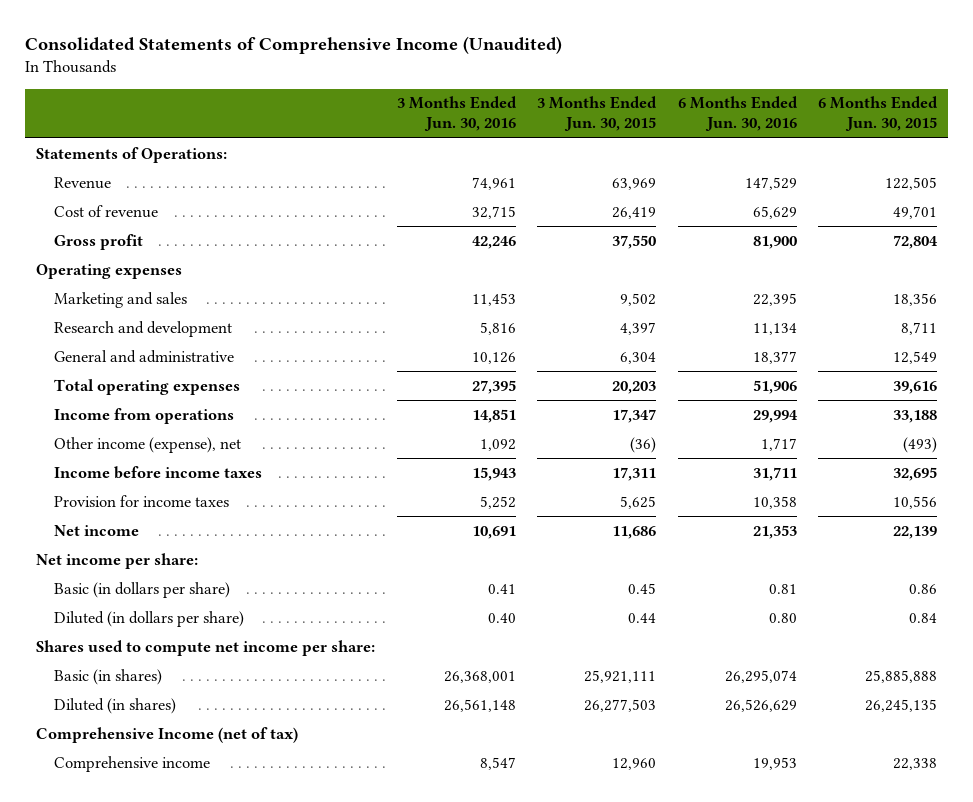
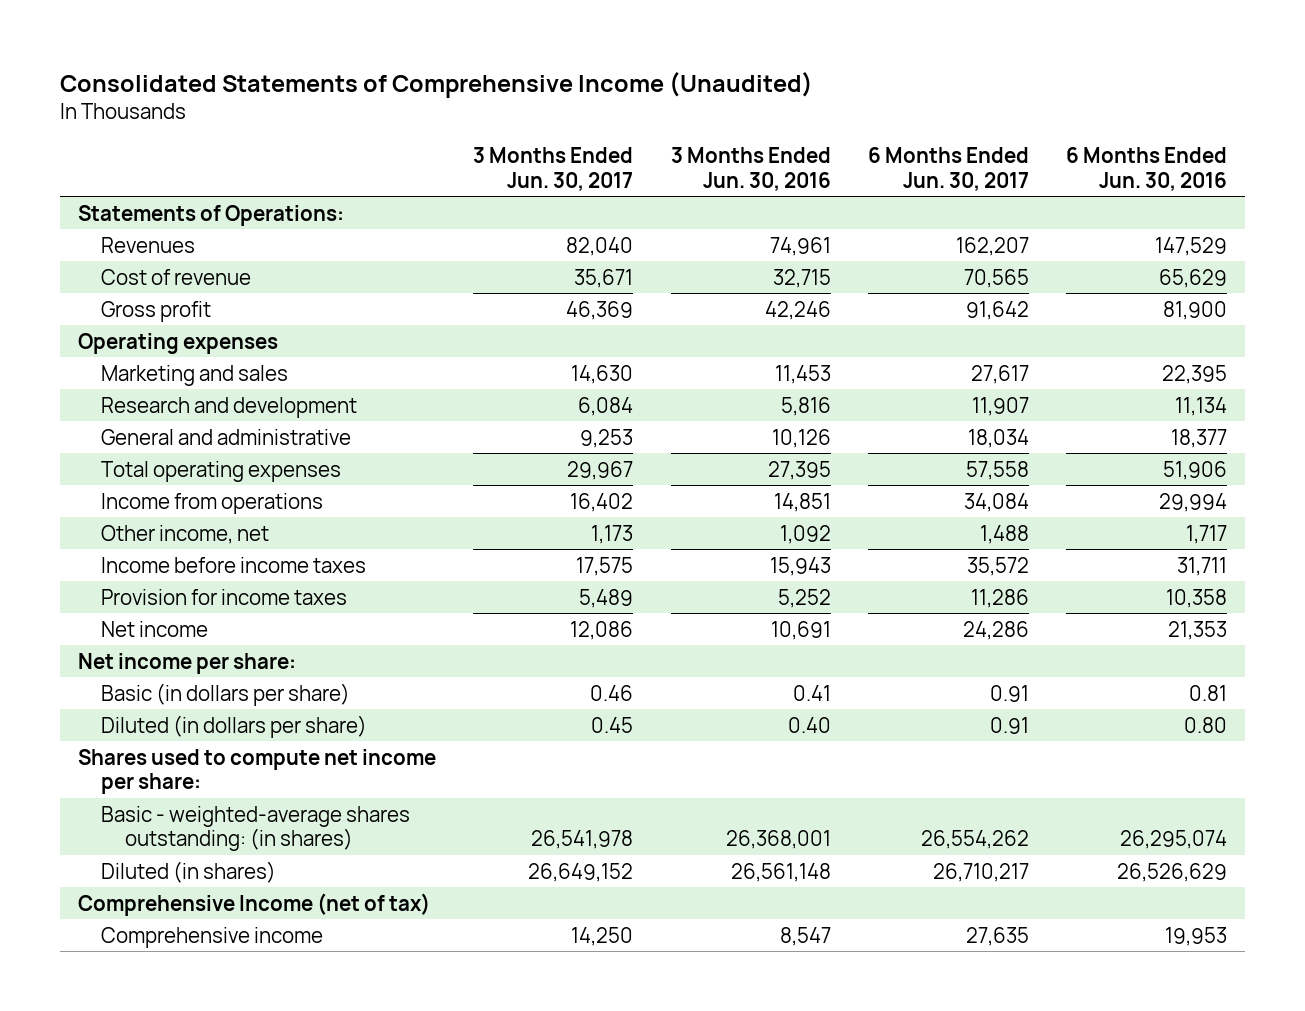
- | 3 Months Ended Jun. 30, 2016 | 3 Months Ended Jun. 30, 2015 | 6 Months Ended Jun. 30, 2016 | 6 Months Ended Jun. 30, 2015
+ | 3 Months Ended Jun. 30, 2017 | 3 Months Ended Jun. 30, 2016 | 6 Months Ended Jun. 30, 2017 | 6 Months Ended Jun. 30, 2016
- Revenue | 74,961 | 63,969 | 147,529 | 122,505
+ Revenues | 82,040 | 74,961 | 162,207 | 147,529
- Other income (expense), net | 1,092 | (36) | 1,717 | (493)
+ Other income, net | 1,173 | 1,092 | 1,488 | 1,717
- Basic (in shares) | 26,368,001 | 25,921,111 | 26,295,074 | 25,885,888
+ Basic - weighted-average shares outstanding: (in shares) | 26,541,978 | 26,368,001 | 26,554,262 | 26,295,074

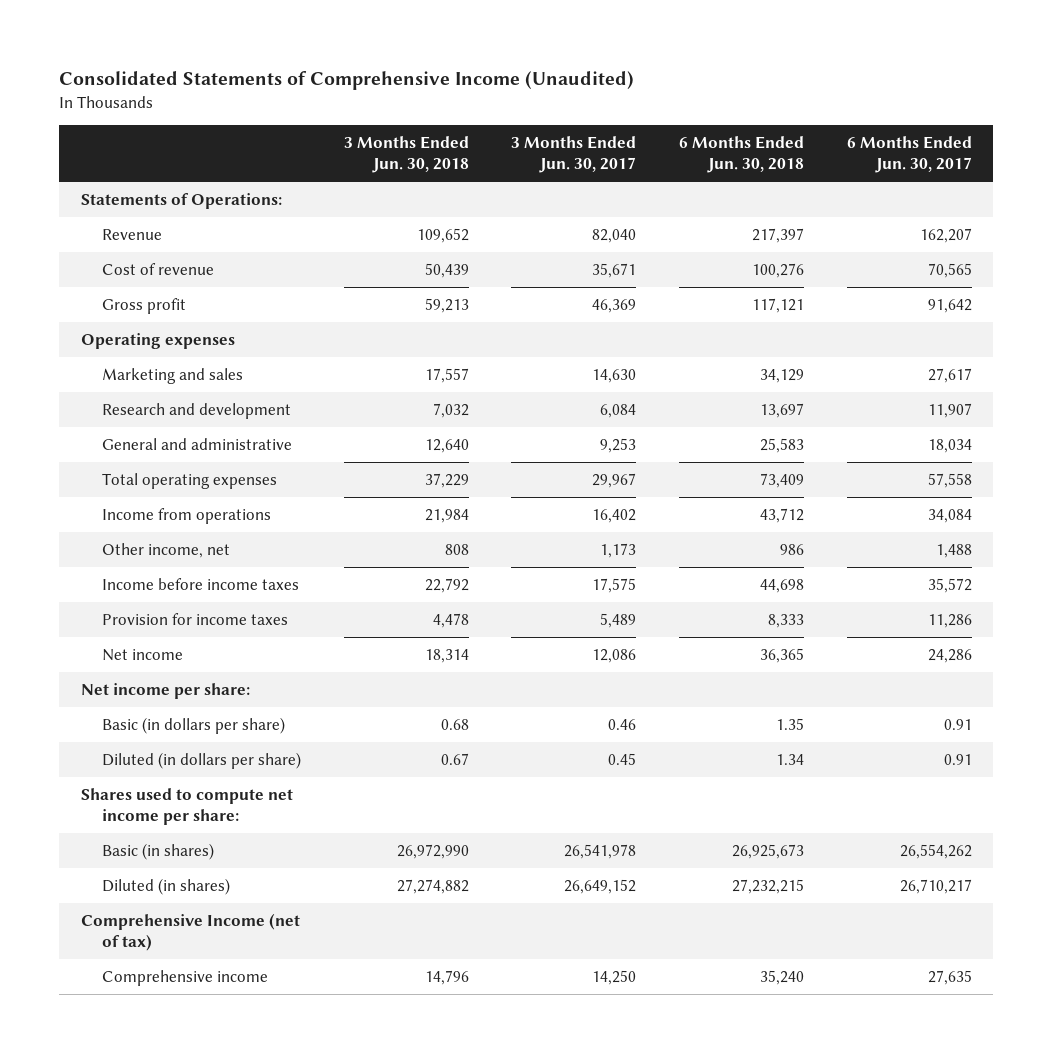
- | 3 Months Ended Jun. 30, 2017 | 3 Months Ended Jun. 30, 2016 | 6 Months Ended Jun. 30, 2017 | 6 Months Ended Jun. 30, 2016
+ | 3 Months Ended Jun. 30, 2018 | 3 Months Ended Jun. 30, 2017 | 6 Months Ended Jun. 30, 2018 | 6 Months Ended Jun. 30, 2017
- Revenues | 82,040 | 74,961 | 162,207 | 147,529
+ Revenue | 109,652 | 82,040 | 217,397 | 162,207
- Basic - weighted-average shares outstanding: (in shares) | 26,541,978 | 26,368,001 | 26,554,262 | 26,295,074
+ Basic (in shares) | 26,972,990 | 26,541,978 | 26,925,673 | 26,554,262

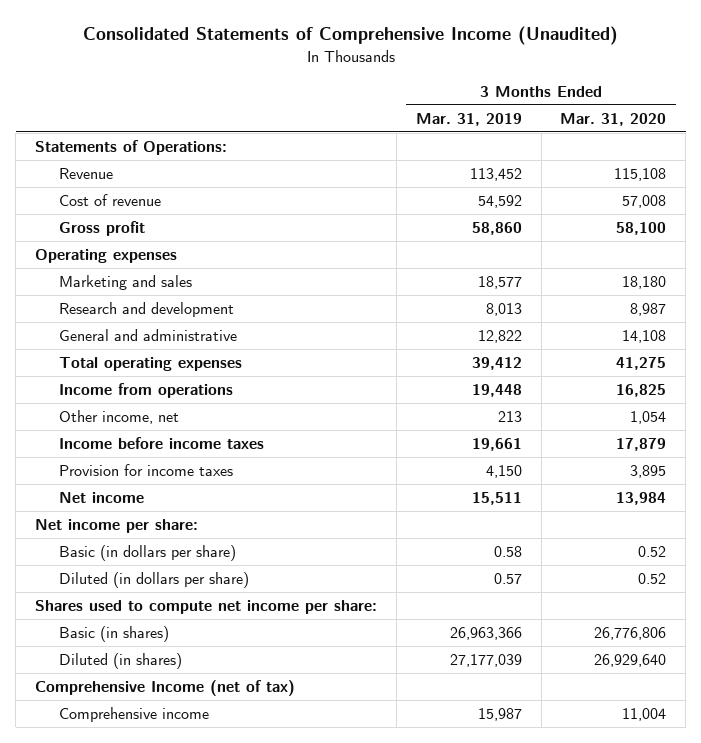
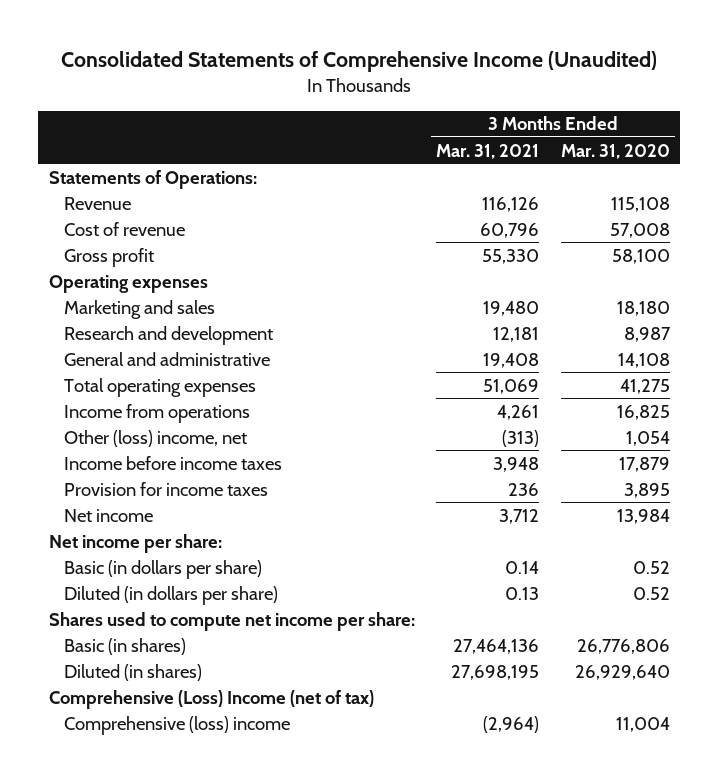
- | 3 Months Ended Mar. 31, 2019 | 3 Months Ended Mar. 31, 2020
+ | 3 Months Ended Mar. 31, 2021 | 3 Months Ended Mar. 31, 2020
- Other income, net | 213 | 1,054
+ Other (loss) income, net | (313) | 1,054
- Comprehensive Income (net of tax)
- Comprehensive income | 15,987 | 11,004
+ Comprehensive (Loss) Income (net of tax)
+ Comprehensive (loss) income | (2,964) | 11,004

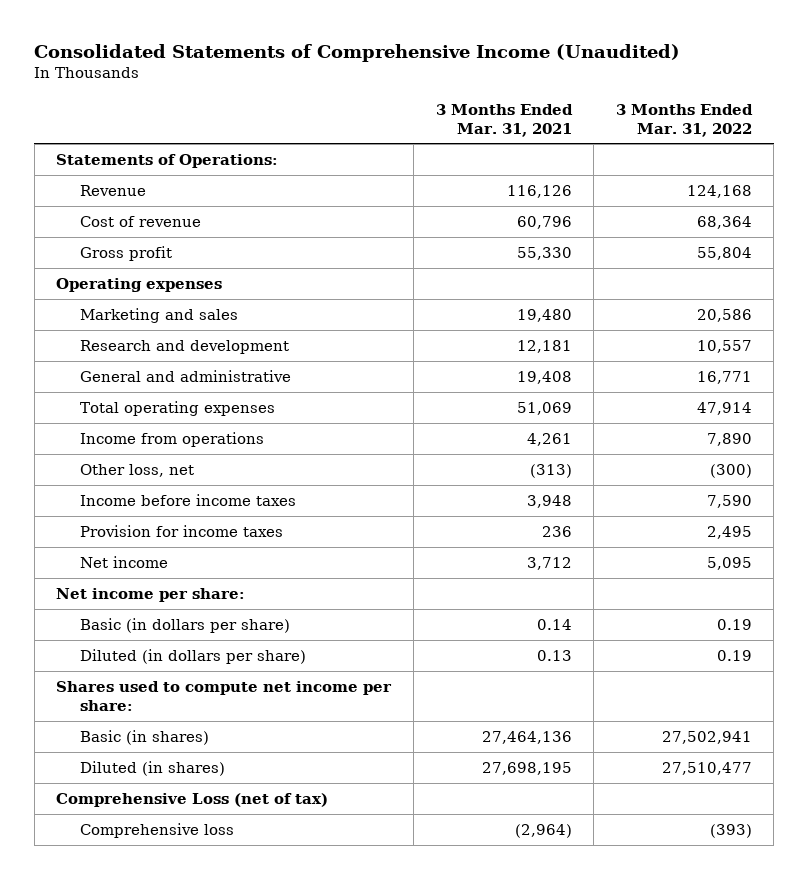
- | 3 Months Ended Mar. 31, 2021 | 3 Months Ended Mar. 31, 2020
+ | 3 Months Ended Mar. 31, 2021 | 3 Months Ended Mar. 31, 2022
- Other (loss) income, net | (313) | 1,054
+ Other loss, net | (313) | (300)
- Comprehensive (Loss) Income (net of tax)
- Comprehensive (loss) income | (2,964) | 11,004
+ Comprehensive Loss (net of tax)
+ Comprehensive loss | (2,964) | (393)

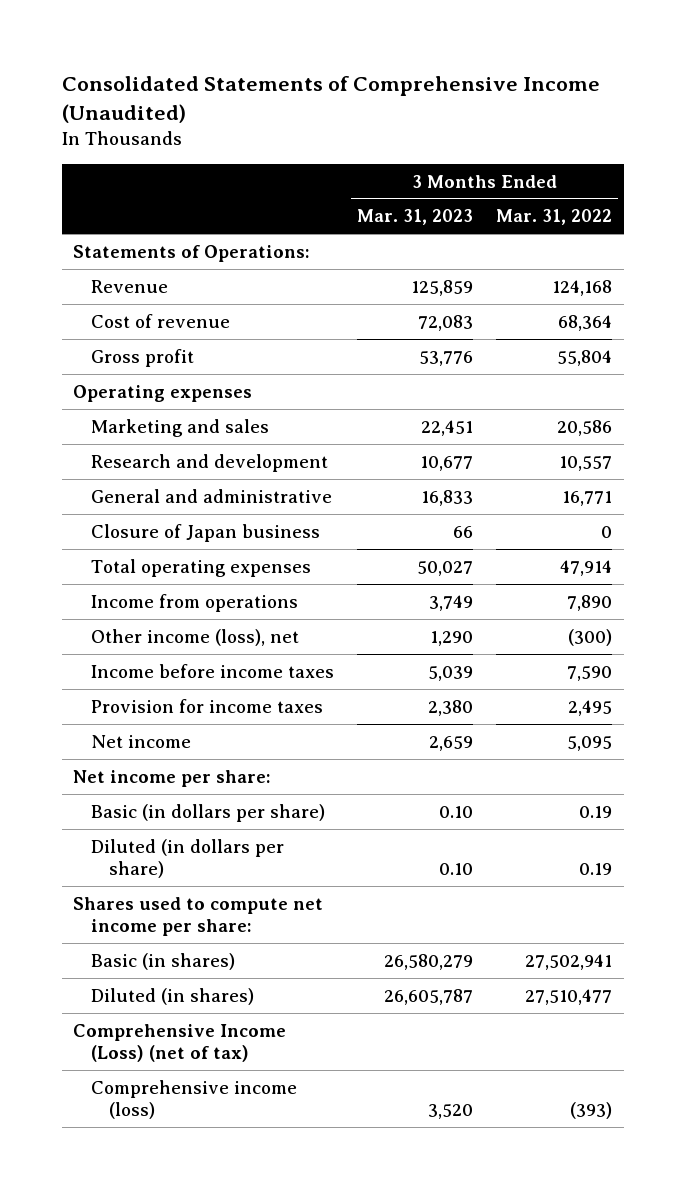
- | 3 Months Ended Mar. 31, 2021 | 3 Months Ended Mar. 31, 2022
+ | 3 Months Ended Mar. 31, 2023 | 3 Months Ended Mar. 31, 2022
+ Closure of Japan business | 66 | 0
- Other loss, net | (313) | (300)
+ Other income (loss), net | 1,290 | (300)
- Comprehensive Loss (net of tax)
- Comprehensive loss | (2,964) | (393)
+ Comprehensive Income (Loss) (net of tax)
+ Comprehensive income (loss) | 3,520 | (393)

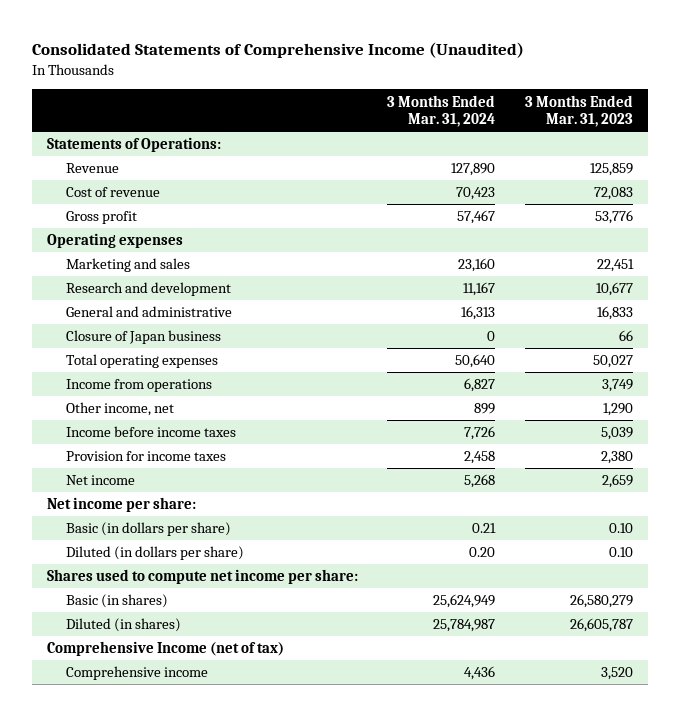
- | 3 Months Ended Mar. 31, 2023 | 3 Months Ended Mar. 31, 2022
+ | 3 Months Ended Mar. 31, 2024 | 3 Months Ended Mar. 31, 2023
- Other income (loss), net | 1,290 | (300)
+ Other income, net | 899 | 1,290
- Comprehensive Income (Loss) (net of tax)
- Comprehensive income (loss) | 3,520 | (393)
+ Comprehensive Income (net of tax)
+ Comprehensive income | 4,436 | 3,520

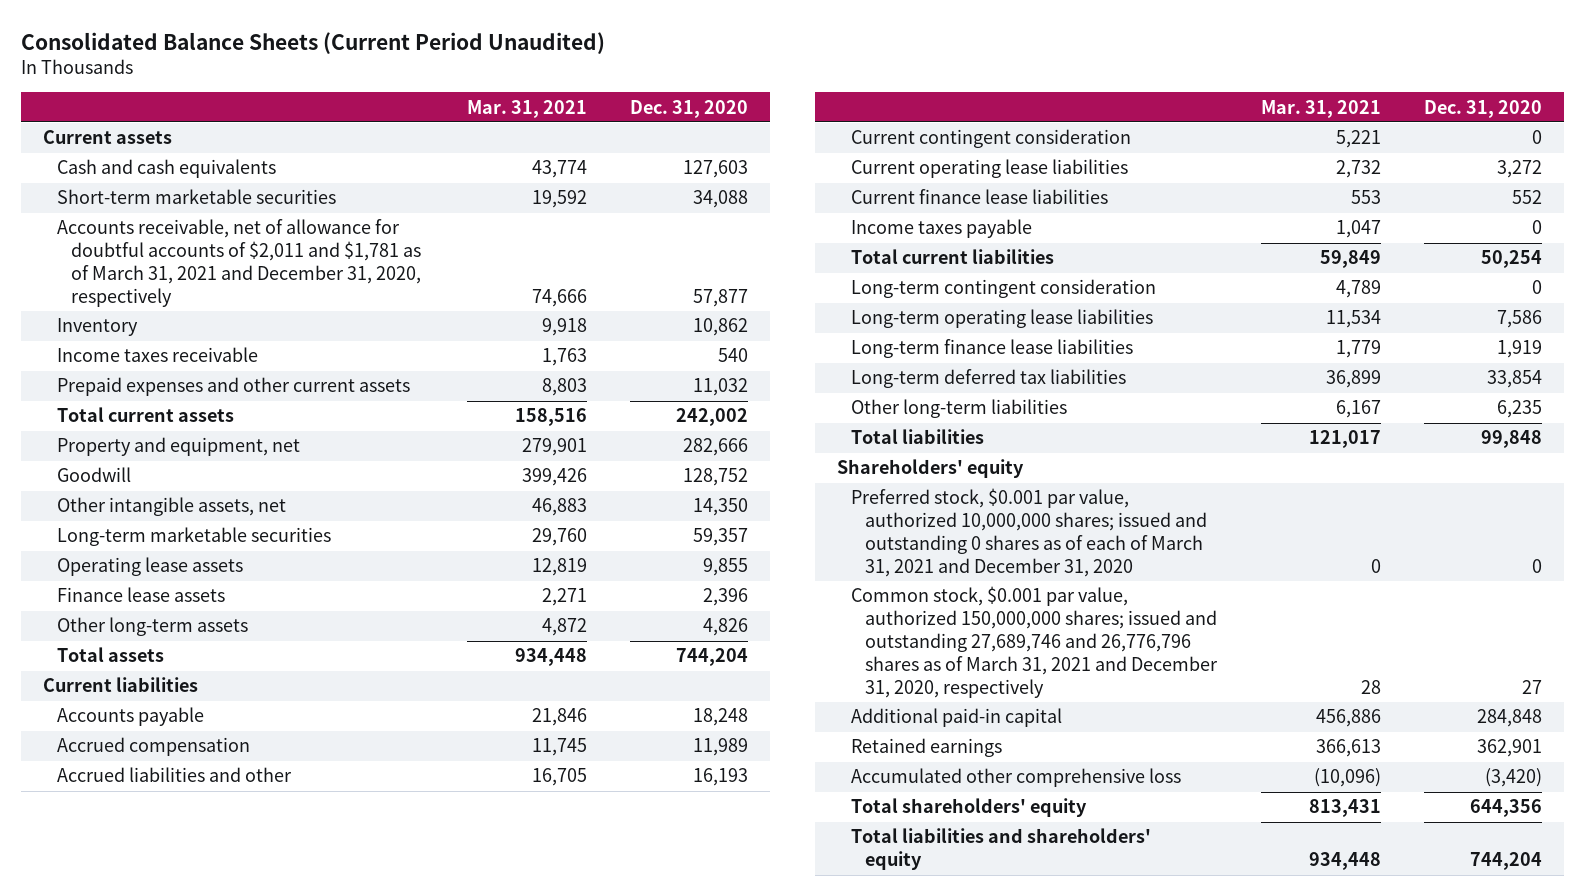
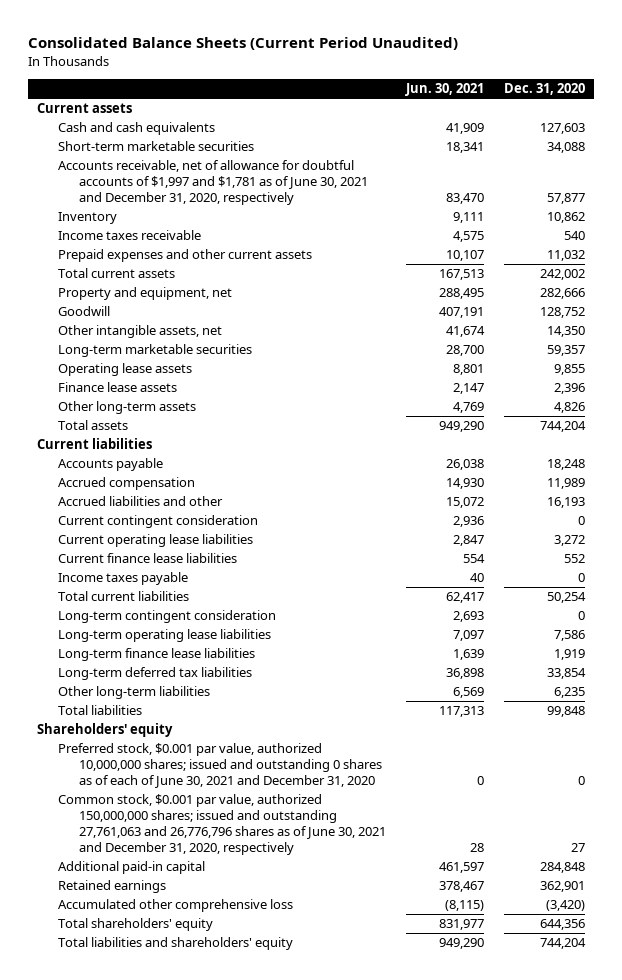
- | Mar. 31, 2021 | Dec. 31, 2020
+ | Jun. 30, 2021 | Dec. 31, 2020
- Accounts receivable, net of allowance for doubtful accounts of $2,011 and $1,781 as of March 31, 2021 and December 31, 2020, respectively | 74,666 | 57,877
+ Accounts receivable, net of allowance for doubtful accounts of $1,997 and $1,781 as of June 30, 2021 and December 31, 2020, respectively | 83,470 | 57,877
- Preferred stock, $0.001 par value, authorized 10,000,000 shares; issued and outstanding 0 shares as of each of March 31, 2021 and December 31, 2020 | 0 | 0
- Common stock, $0.001 par value, authorized 150,000,000 shares; issued and outstanding 27,689,746 and 26,776,796 shares as of March 31, 2021 and December 31, 2020, respectively | 28 | 27
+ Preferred stock, $0.001 par value, authorized 10,000,000 shares; issued and outstanding 0 shares as of each of June 30, 2021 and December 31, 2020 | 0 | 0
+ Common stock, $0.001 par value, authorized 150,000,000 shares; issued and outstanding 27,761,063 and 26,776,796 shares as of June 30, 2021 and December 31, 2020, respectively | 28 | 27

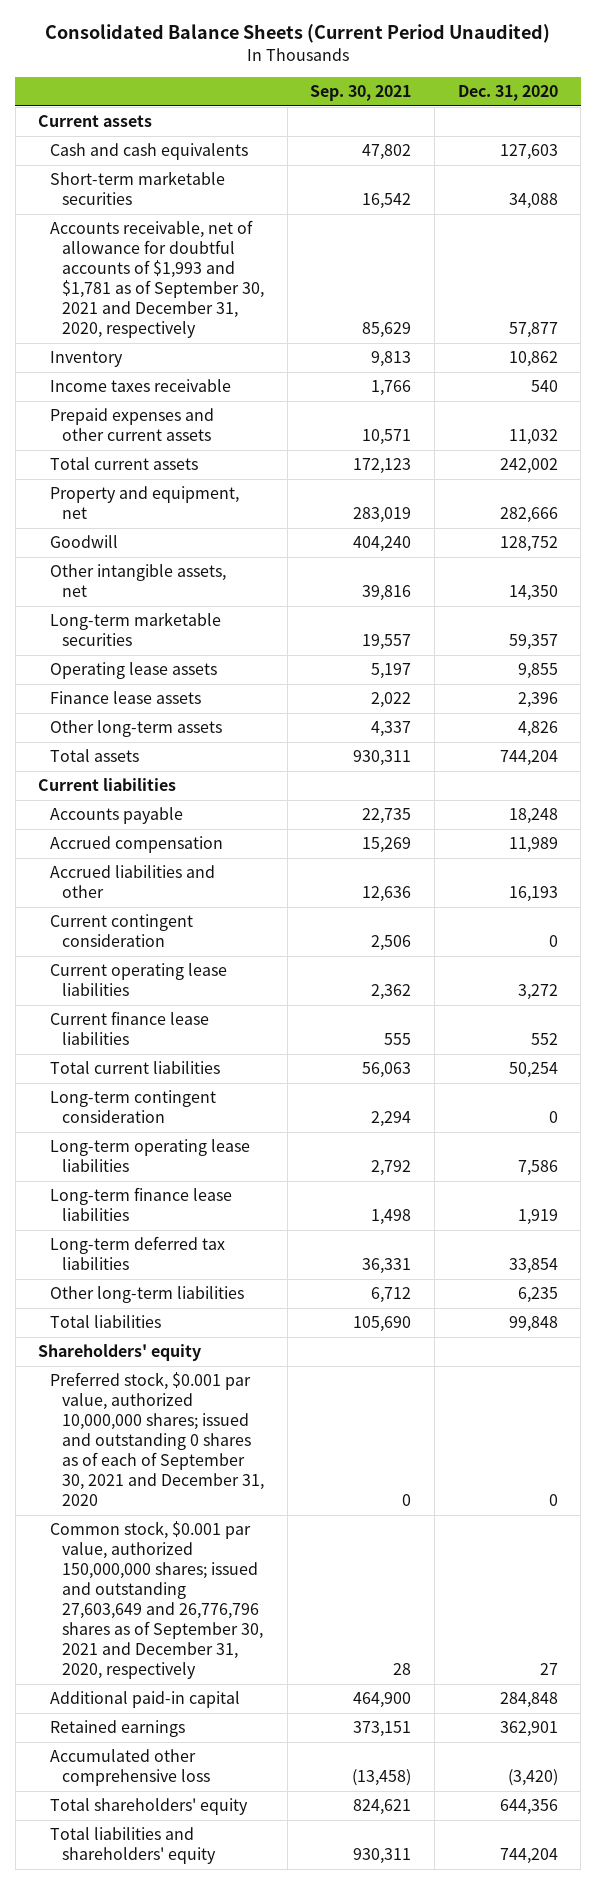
- | Jun. 30, 2021 | Dec. 31, 2020
+ | Sep. 30, 2021 | Dec. 31, 2020
- Accounts receivable, net of allowance for doubtful accounts of $1,997 and $1,781 as of June 30, 2021 and December 31, 2020, respectively | 83,470 | 57,877
+ Accounts receivable, net of allowance for doubtful accounts of $1,993 and $1,781 as of September 30, 2021 and December 31, 2020, respectively | 85,629 | 57,877
- Income taxes payable | 40 | 0
- Preferred stock, $0.001 par value, authorized 10,000,000 shares; issued and outstanding 0 shares as of each of June 30, 2021 and December 31, 2020 | 0 | 0
- Common stock, $0.001 par value, authorized 150,000,000 shares; issued and outstanding 27,761,063 and 26,776,796 shares as of June 30, 2021 and December 31, 2020, respectively | 28 | 27
+ Preferred stock, $0.001 par value, authorized 10,000,000 shares; issued and outstanding 0 shares as of each of September 30, 2021 and December 31, 2020 | 0 | 0
+ Common stock, $0.001 par value, authorized 150,000,000 shares; issued and outstanding 27,603,649 and 26,776,796 shares as of September 30, 2021 and December 31, 2020, respectively | 28 | 27

